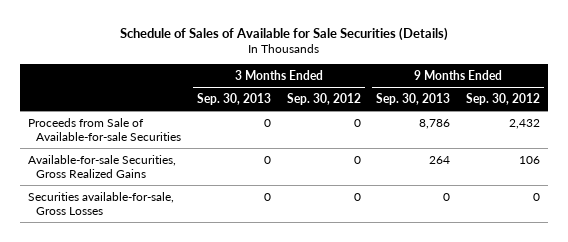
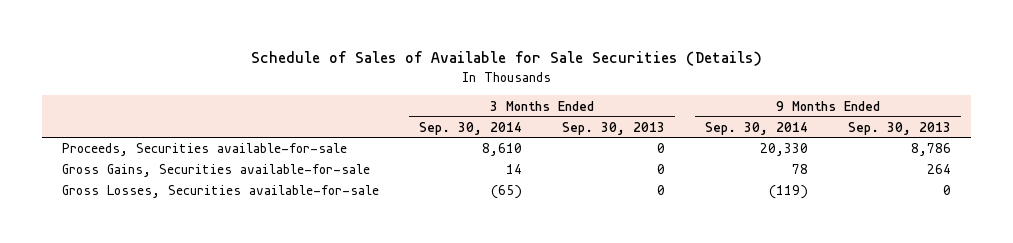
- | 3 Months Ended Sep. 30, 2013 | 3 Months Ended Sep. 30, 2012 | 9 Months Ended Sep. 30, 2013 | 9 Months Ended Sep. 30, 2012
+ | 3 Months Ended Sep. 30, 2014 | 3 Months Ended Sep. 30, 2013 | 9 Months Ended Sep. 30, 2014 | 9 Months Ended Sep. 30, 2013
- Proceeds from Sale of Available-for-sale Securities | 0 | 0 | 8,786 | 2,432
- Available-for-sale Securities, Gross Realized Gains | 0 | 0 | 264 | 106
- Securities available-for-sale, Gross Losses | 0 | 0 | 0 | 0
+ Proceeds, Securities available-for-sale | 8,610 | 0 | 20,330 | 8,786
+ Gross Gains, Securities available-for-sale | 14 | 0 | 78 | 264
+ Gross Losses, Securities available-for-sale | (65) | 0 | (119) | 0

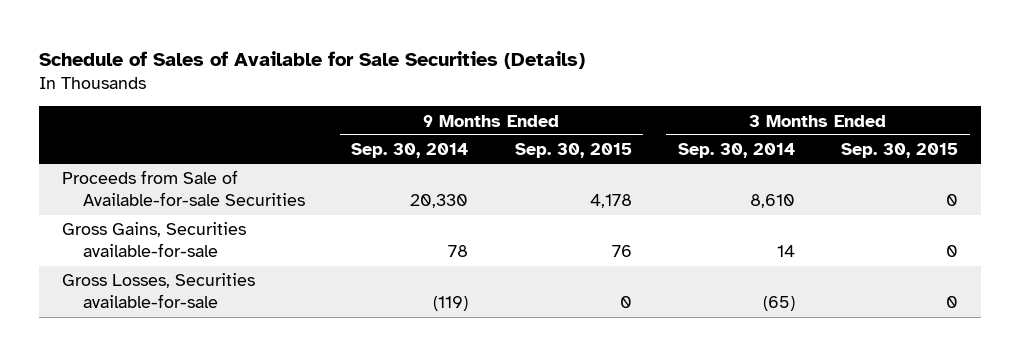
- | 3 Months Ended Sep. 30, 2014 | 3 Months Ended Sep. 30, 2013 | 9 Months Ended Sep. 30, 2014 | 9 Months Ended Sep. 30, 2013
+ | 9 Months Ended Sep. 30, 2014 | 9 Months Ended Sep. 30, 2015 | 3 Months Ended Sep. 30, 2014 | 3 Months Ended Sep. 30, 2015
- Proceeds, Securities available-for-sale | 8,610 | 0 | 20,330 | 8,786
+ Proceeds from Sale of Available-for-sale Securities | 20,330 | 4,178 | 8,610 | 0

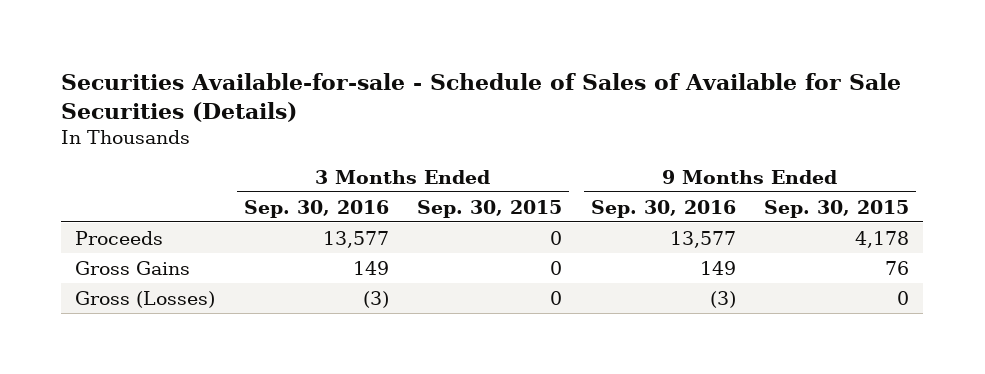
- Schedule of Sales of Available for Sale Securities (Details)
+ Securities Available-for-sale - Schedule of Sales of Available for Sale Securities (Details)
- | 9 Months Ended Sep. 30, 2014 | 9 Months Ended Sep. 30, 2015 | 3 Months Ended Sep. 30, 2014 | 3 Months Ended Sep. 30, 2015
+ | 3 Months Ended Sep. 30, 2016 | 3 Months Ended Sep. 30, 2015 | 9 Months Ended Sep. 30, 2016 | 9 Months Ended Sep. 30, 2015
- Proceeds from Sale of Available-for-sale Securities | 20,330 | 4,178 | 8,610 | 0
- Gross Gains, Securities available-for-sale | 78 | 76 | 14 | 0
- Gross Losses, Securities available-for-sale | (119) | 0 | (65) | 0
+ Proceeds | 13,577 | 0 | 13,577 | 4,178
+ Gross Gains | 149 | 0 | 149 | 76
+ Gross (Losses) | (3) | 0 | (3) | 0

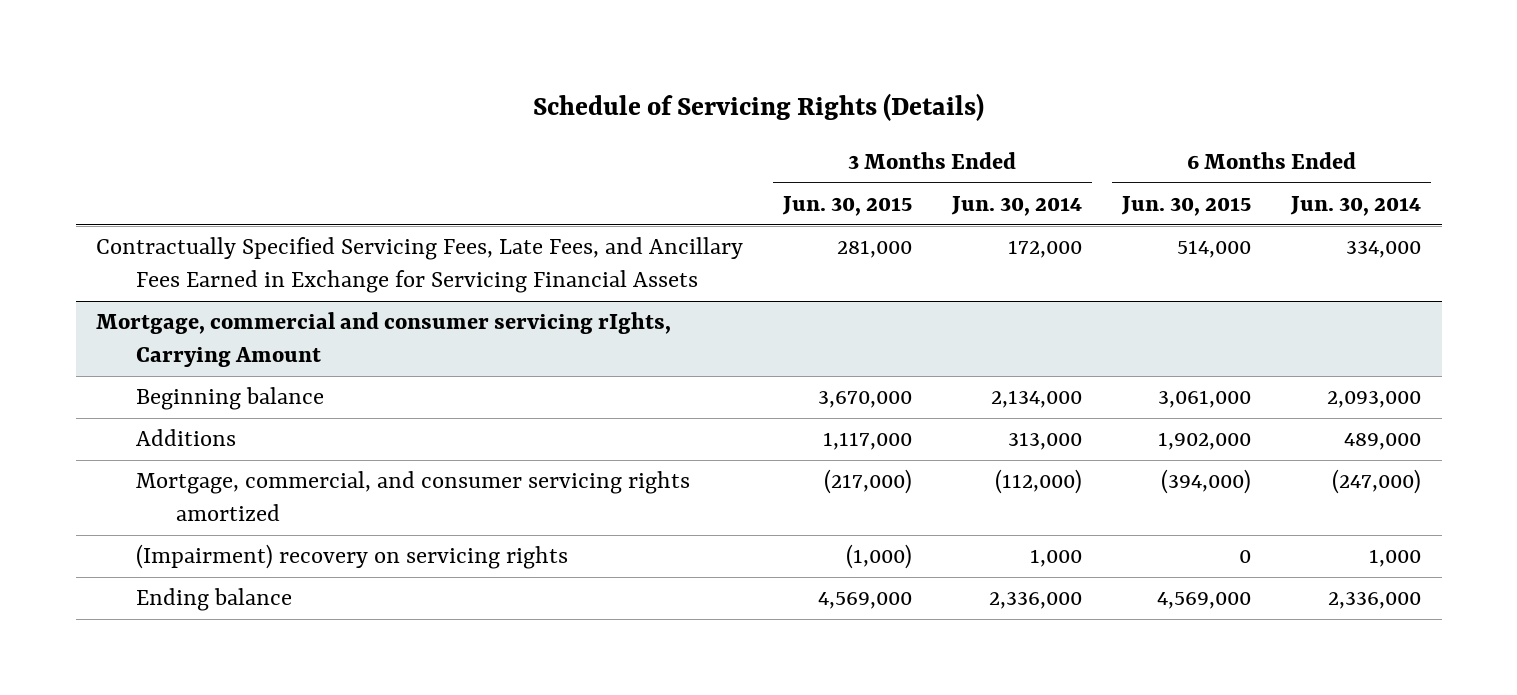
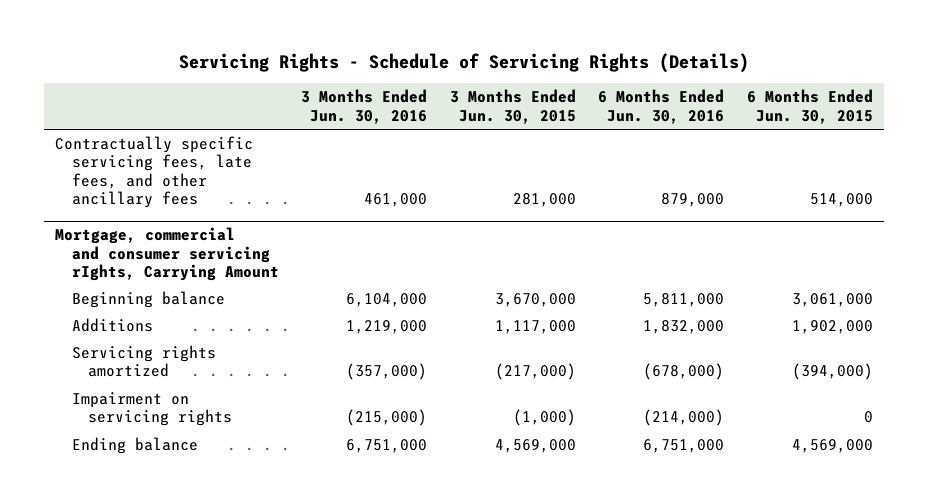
- Schedule of Servicing Rights (Details)
+ Servicing Rights - Schedule of Servicing Rights (Details)
- | 3 Months Ended Jun. 30, 2015 | 3 Months Ended Jun. 30, 2014 | 6 Months Ended Jun. 30, 2015 | 6 Months Ended Jun. 30, 2014
+ | 3 Months Ended Jun. 30, 2016 | 3 Months Ended Jun. 30, 2015 | 6 Months Ended Jun. 30, 2016 | 6 Months Ended Jun. 30, 2015
- Contractually Specified Servicing Fees, Late Fees, and Ancillary Fees Earned in Exchange for Servicing Financial Assets | 281,000 | 172,000 | 514,000 | 334,000
+ Contractually specific servicing fees, late fees, and other ancillary fees | 461,000 | 281,000 | 879,000 | 514,000
@ Mortgage, commercial and consumer servicing rIghts, Carrying Amount
- Mortgage, commercial, and consumer servicing rights amortized | (217,000) | (112,000) | (394,000) | (247,000)
- (Impairment) recovery on servicing rights | (1,000) | 1,000 | 0 | 1,000
+ Servicing rights amortized | (357,000) | (217,000) | (678,000) | (394,000)
+ Impairment on servicing rights | (215,000) | (1,000) | (214,000) | 0

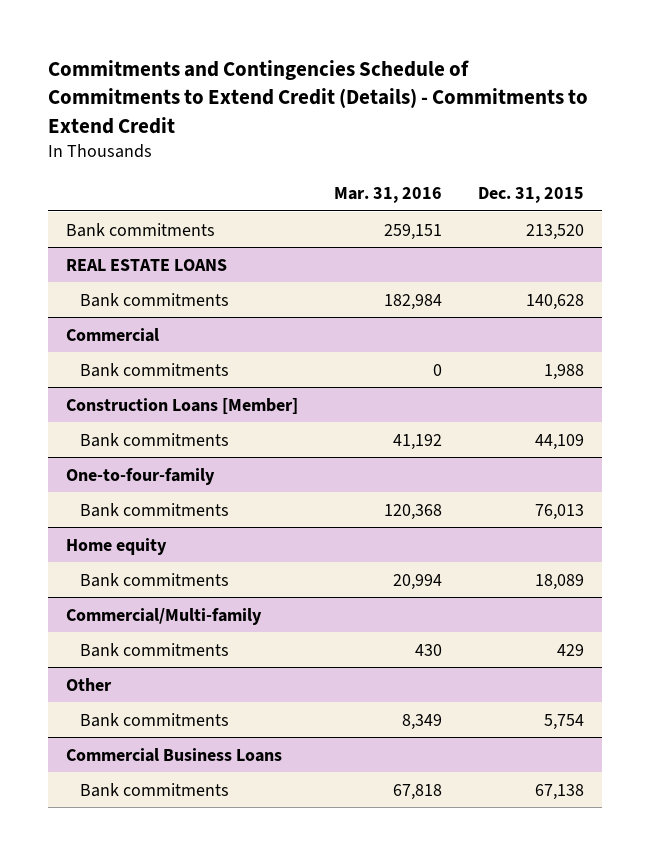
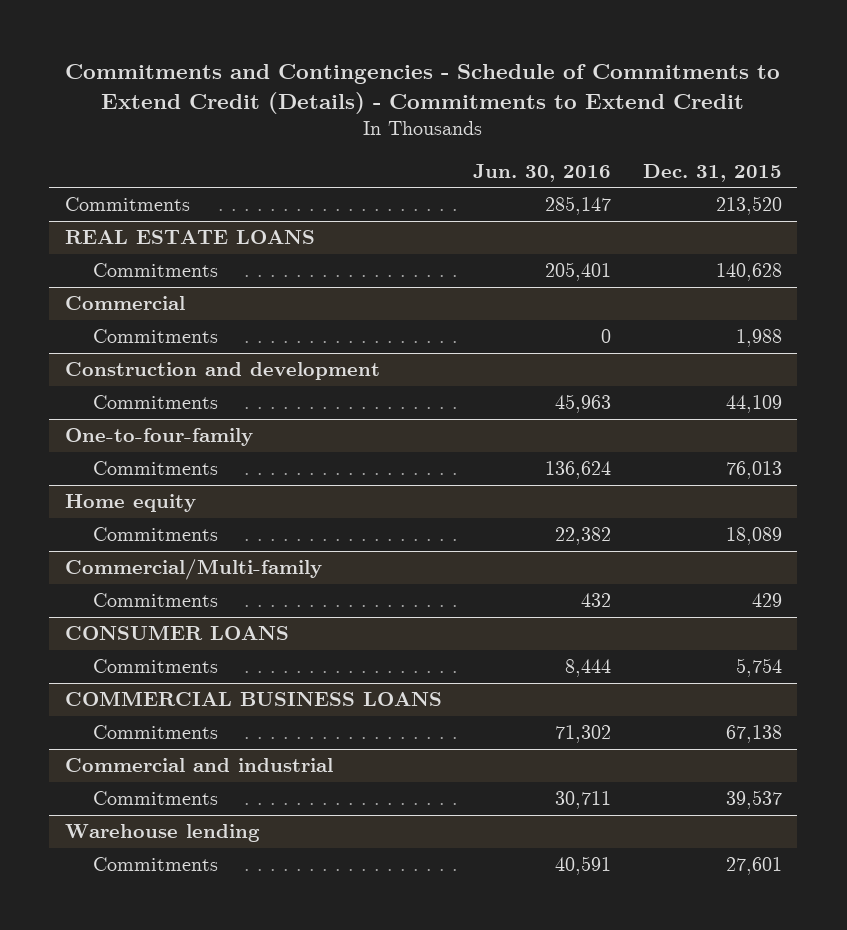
- Commitments and Contingencies Schedule of Commitments to Extend Credit (Details) - Commitments to Extend Credit
+ Commitments and Contingencies - Schedule of Commitments to Extend Credit (Details) - Commitments to Extend Credit
- | Mar. 31, 2016 | Dec. 31, 2015
+ | Jun. 30, 2016 | Dec. 31, 2015
- Bank commitments | 259,151 | 213,520
+ Commitments | 285,147 | 213,520
@ REAL ESTATE LOANS
- Bank commitments | 182,984 | 140,628
+ Commitments | 205,401 | 140,628
@ Commercial
- Bank commitments | 0 | 1,988
- Construction Loans [Member]
- Bank commitments | 41,192 | 44,109
@ Commercial
+ Commitments | 0 | 1,988
+ Construction and development
+ Commitments | 45,963 | 44,109
@ One-to-four-family
- Bank commitments | 120,368 | 76,013
+ Commitments | 136,624 | 76,013
@ Home equity
- Bank commitments | 20,994 | 18,089
+ Commitments | 22,382 | 18,089
@ Commercial/Multi-family
- Bank commitments | 430 | 429
- Other
- Bank commitments | 8,349 | 5,754
- Commercial Business Loans
- Bank commitments | 67,818 | 67,138
@ Commercial/Multi-family
+ Commitments | 432 | 429
+ CONSUMER LOANS
+ Commitments | 8,444 | 5,754
+ COMMERCIAL BUSINESS LOANS
+ Commitments | 71,302 | 67,138
+ Commercial and industrial
+ Commitments | 30,711 | 39,537
+ Warehouse lending
+ Commitments | 40,591 | 27,601

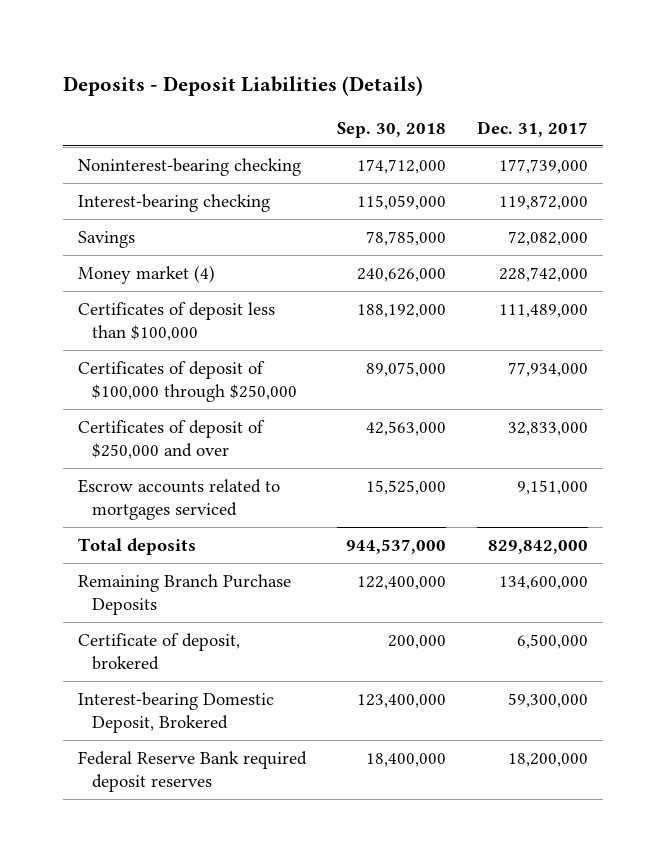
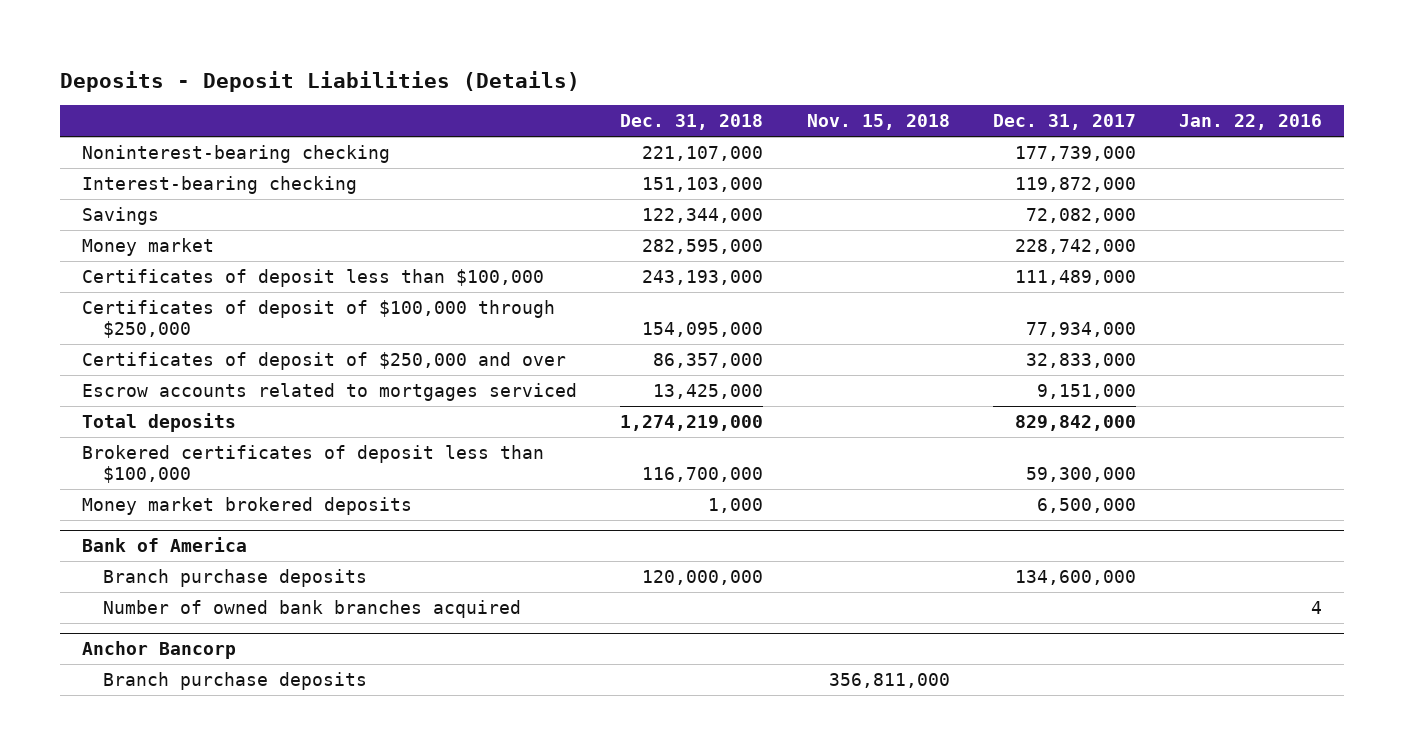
- | Sep. 30, 2018 | Dec. 31, 2017
+ | Dec. 31, 2018 | Nov. 15, 2018 | Dec. 31, 2017 | Jan. 22, 2016
- Money market (4) | 240,626,000 | 228,742,000
+ Money market | 282,595,000 | | 228,742,000 |
- Remaining Branch Purchase Deposits | 122,400,000 | 134,600,000
- Certificate of deposit, brokered | 200,000 | 6,500,000
- Interest-bearing Domestic Deposit, Brokered | 123,400,000 | 59,300,000
- Federal Reserve Bank required deposit reserves | 18,400,000 | 18,200,000
+ Brokered certificates of deposit less than $100,000 | 116,700,000 | | 59,300,000 |
+ Money market brokered deposits | 1,000 | | 6,500,000 |
+ Bank of America
+ Branch purchase deposits | 120,000,000 | | 134,600,000 |
+ Number of owned bank branches acquired | | | | 4
+ Anchor Bancorp
+ Branch purchase deposits | | 356,811,000 | |

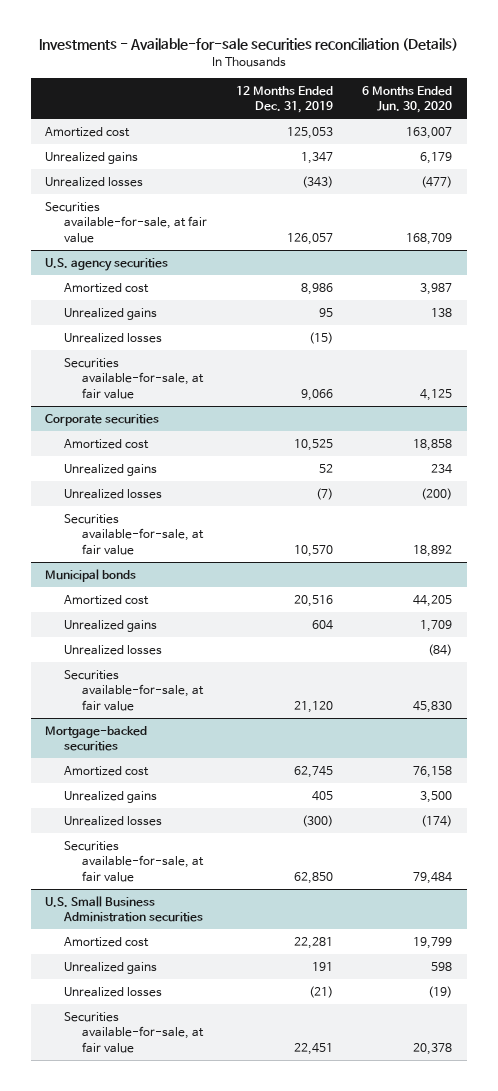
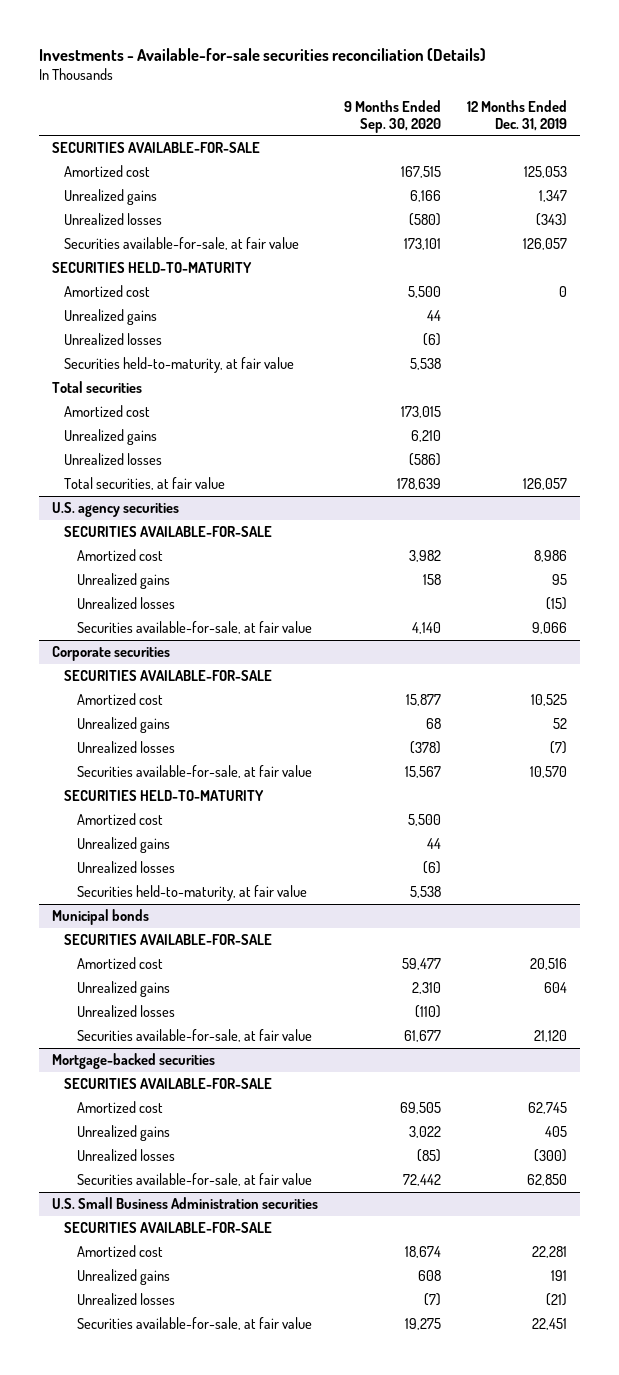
- | 12 Months Ended Dec. 31, 2019 | 6 Months Ended Jun. 30, 2020
+ | 9 Months Ended Sep. 30, 2020 | 12 Months Ended Dec. 31, 2019
+ SECURITIES AVAILABLE-FOR-SALE
+ SECURITIES HELD-TO-MATURITY
+ Amortized cost | 5,500 | 0
+ Unrealized gains | 44 |
+ Unrealized losses | (6) |
+ Securities held-to-maturity, at fair value | 5,538 |
+ Total securities
+ Amortized cost | 173,015 |
+ Unrealized gains | 6,210 |
+ Unrealized losses | (586) |
+ Total securities, at fair value | 178,639 | 126,057
@ U.S. agency securities
+ SECURITIES AVAILABLE-FOR-SALE
@ Corporate securities
+ SECURITIES AVAILABLE-FOR-SALE
+ SECURITIES HELD-TO-MATURITY
+ Amortized cost | 5,500 |
+ Unrealized gains | 44 |
+ Unrealized losses | (6) |
+ Securities held-to-maturity, at fair value | 5,538 |
@ Municipal bonds
+ SECURITIES AVAILABLE-FOR-SALE
@ Mortgage-backed securities
+ SECURITIES AVAILABLE-FOR-SALE
@ U.S. Small Business Administration securities
+ SECURITIES AVAILABLE-FOR-SALE

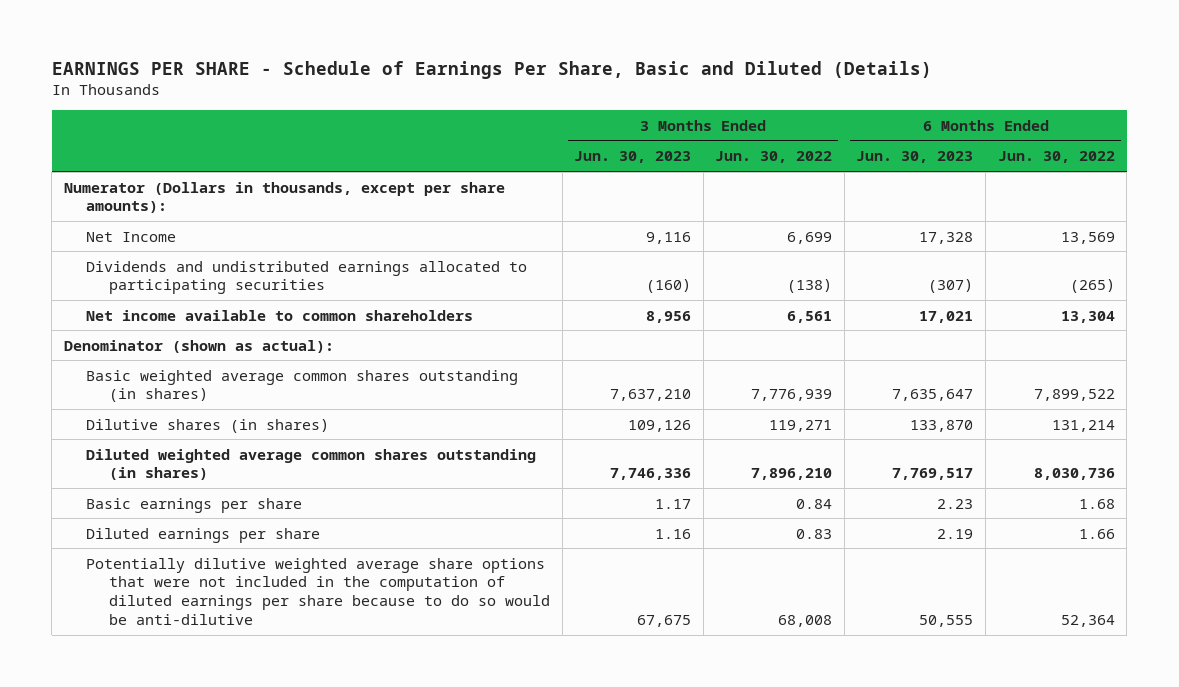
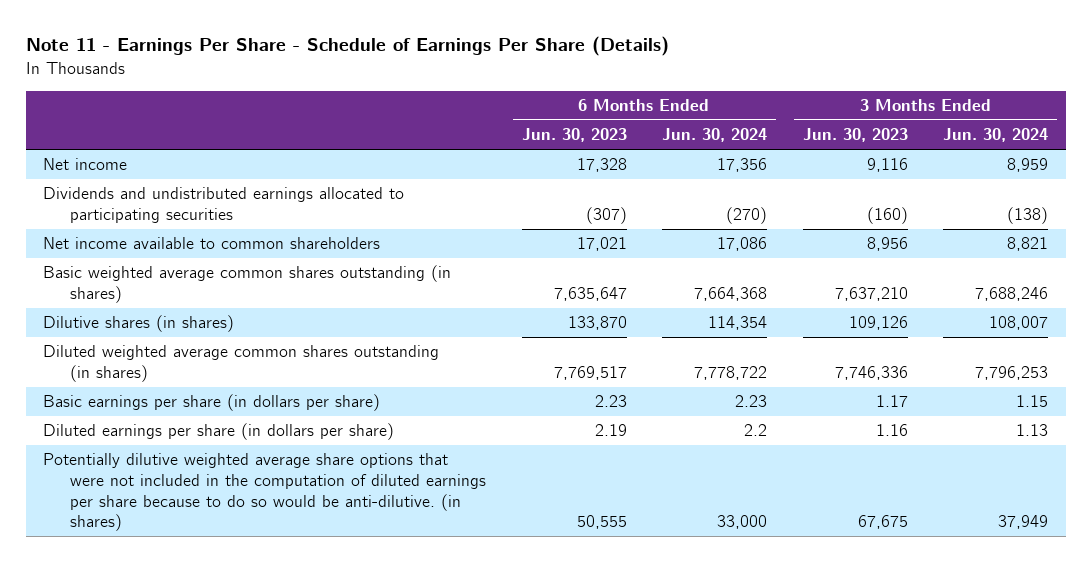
- EARNINGS PER SHARE - Schedule of Earnings Per Share, Basic and Diluted (Details)
+ Note 11 - Earnings Per Share - Schedule of Earnings Per Share (Details)
- | 3 Months Ended Jun. 30, 2023 | 3 Months Ended Jun. 30, 2022 | 6 Months Ended Jun. 30, 2023 | 6 Months Ended Jun. 30, 2022
+ | 6 Months Ended Jun. 30, 2023 | 6 Months Ended Jun. 30, 2024 | 3 Months Ended Jun. 30, 2023 | 3 Months Ended Jun. 30, 2024
- Numerator (Dollars in thousands, except per share amounts):
- Net Income | 9,116 | 6,699 | 17,328 | 13,569
+ Net income | 17,328 | 17,356 | 9,116 | 8,959
- Denominator (shown as actual):
- Basic earnings per share | 1.17 | 0.84 | 2.23 | 1.68
- Diluted earnings per share | 1.16 | 0.83 | 2.19 | 1.66
- Potentially dilutive weighted average share options that were not included in the computation of diluted earnings per share because to do so would be anti-dilutive | 67,675 | 68,008 | 50,555 | 52,364
+ Basic earnings per share (in dollars per share) | 2.23 | 2.23 | 1.17 | 1.15
+ Diluted earnings per share (in dollars per share) | 2.19 | 2.2 | 1.16 | 1.13
+ Potentially dilutive weighted average share options that were not included in the computation of diluted earnings per share because to do so would be anti-dilutive. (in shares) | 50,555 | 33,000 | 67,675 | 37,949

